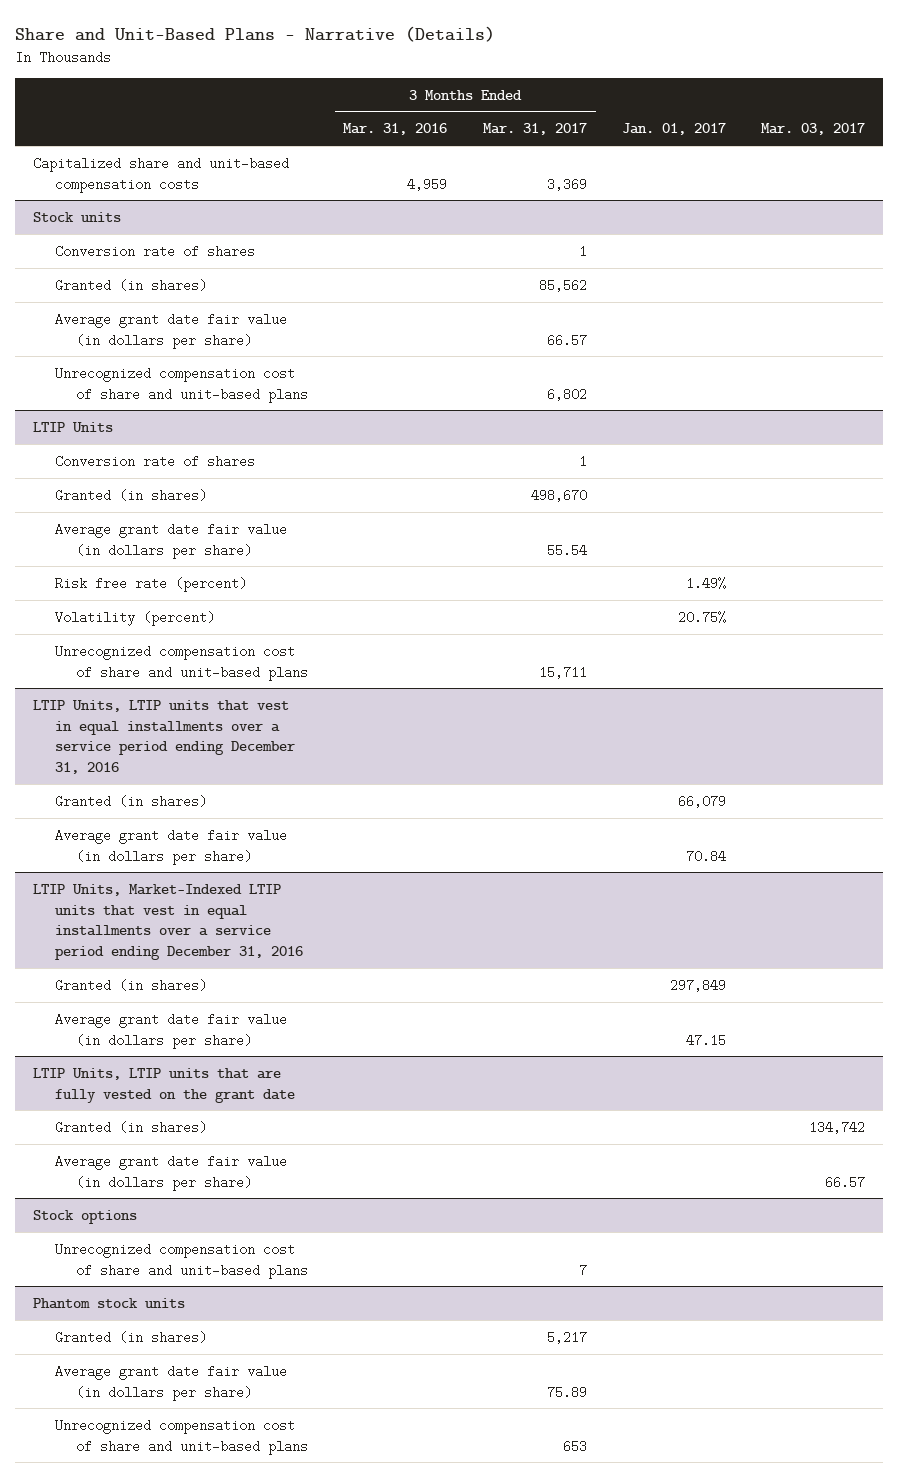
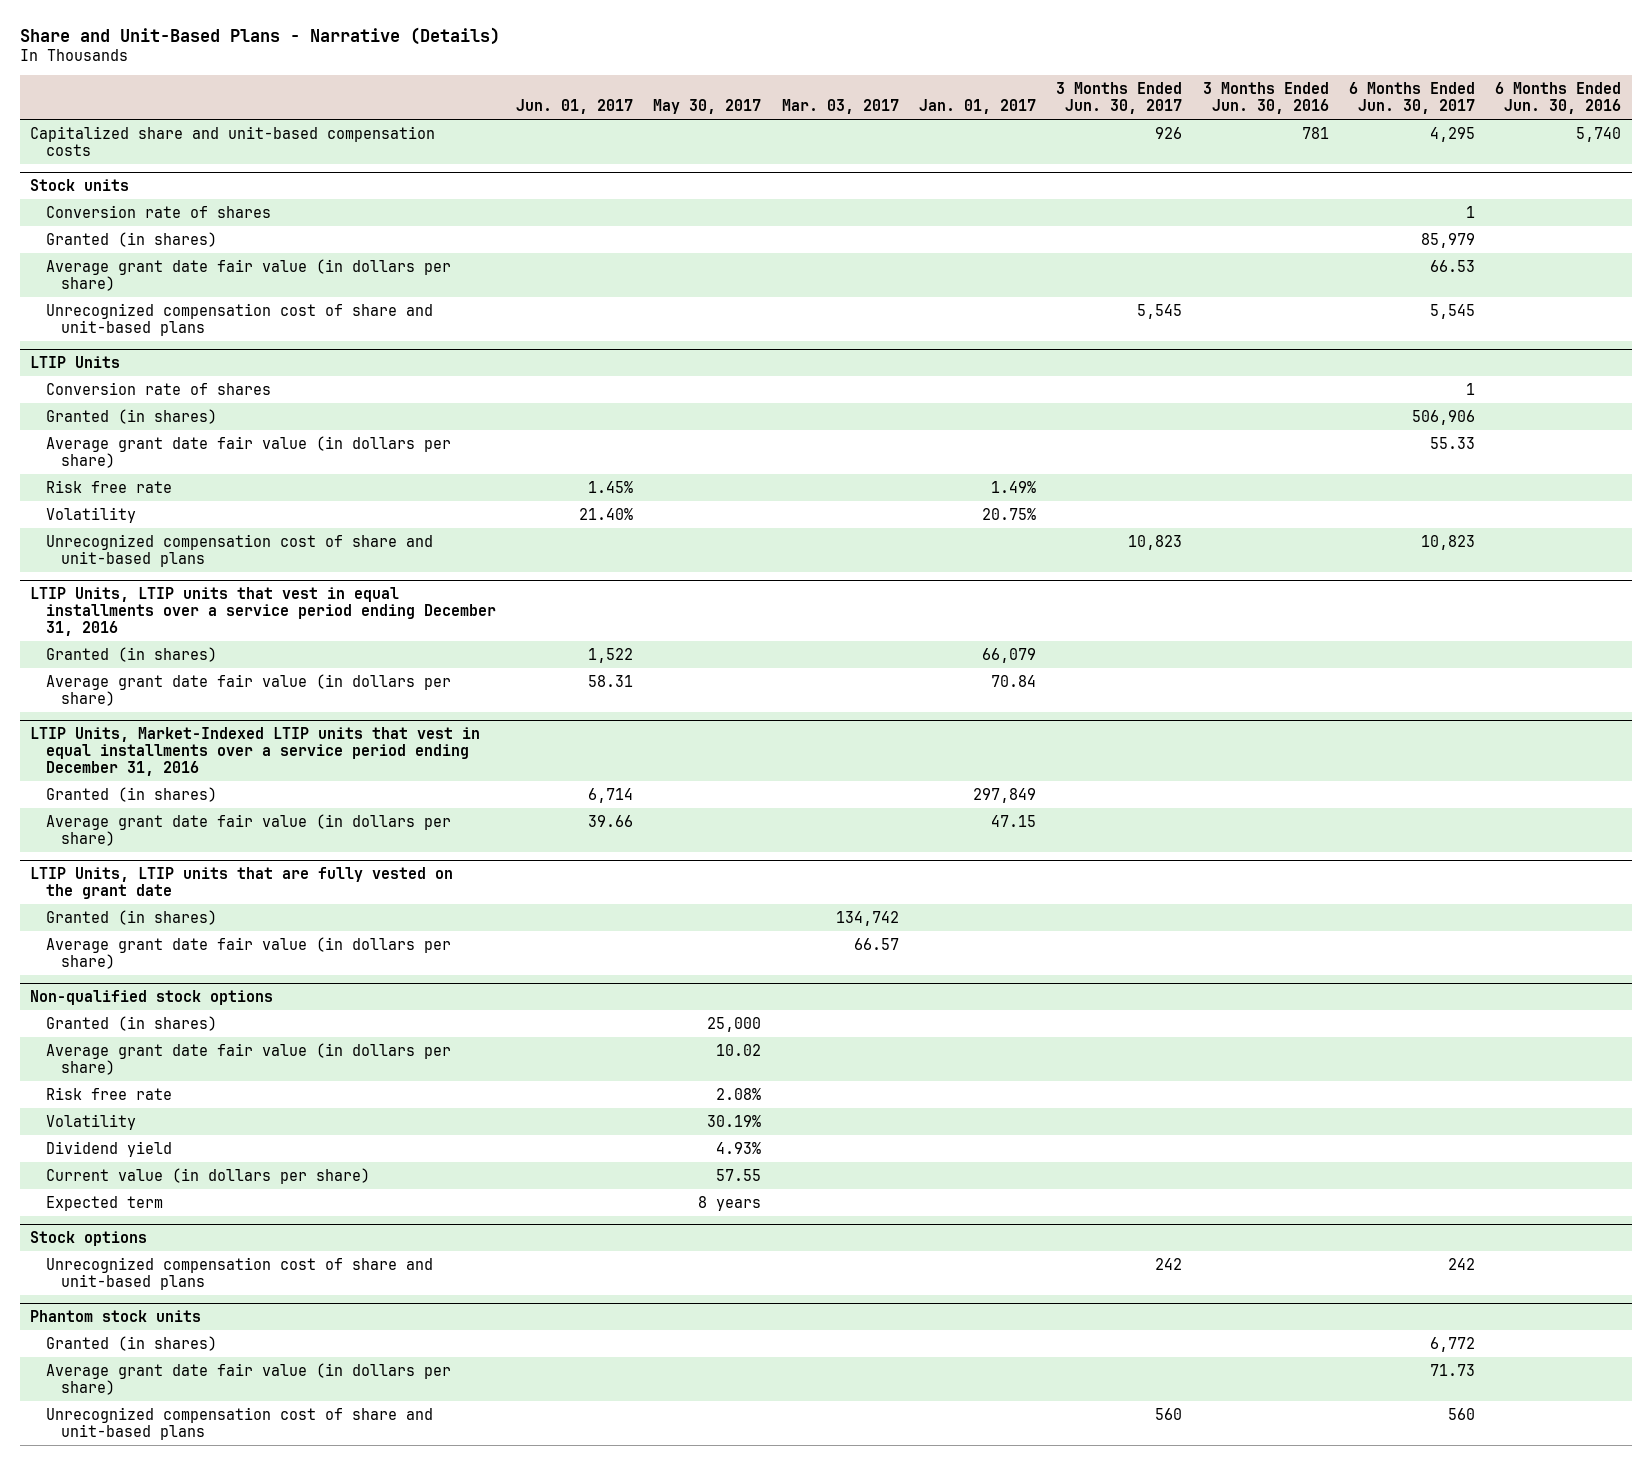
- | 3 Months Ended Mar. 31, 2016 | 3 Months Ended Mar. 31, 2017 | Jan. 01, 2017 | Mar. 03, 2017
+ | Jun. 01, 2017 | May 30, 2017 | Mar. 03, 2017 | Jan. 01, 2017 | 3 Months Ended Jun. 30, 2017 | 3 Months Ended Jun. 30, 2016 | 6 Months Ended Jun. 30, 2017 | 6 Months Ended Jun. 30, 2016
@ LTIP Units
- Risk free rate (percent) | | | 1.49% |
- Volatility (percent) | | | 20.75% |
+ Risk free rate | 1.45% | | | 1.49% | | | |
+ Volatility | 21.40% | | | 20.75% | | | |
+ Non-qualified stock options
+ Granted (in shares) | | 25,000 | | | | | |
+ Average grant date fair value (in dollars per share) | | 10.02 | | | | | |
+ Risk free rate | | 2.08% | | | | | |
+ Volatility | | 30.19% | | | | | |
+ Dividend yield | | 4.93% | | | | | |
+ Current value (in dollars per share) | | 57.55 | | | | | |
+ Expected term | | 8 years | | | | | |

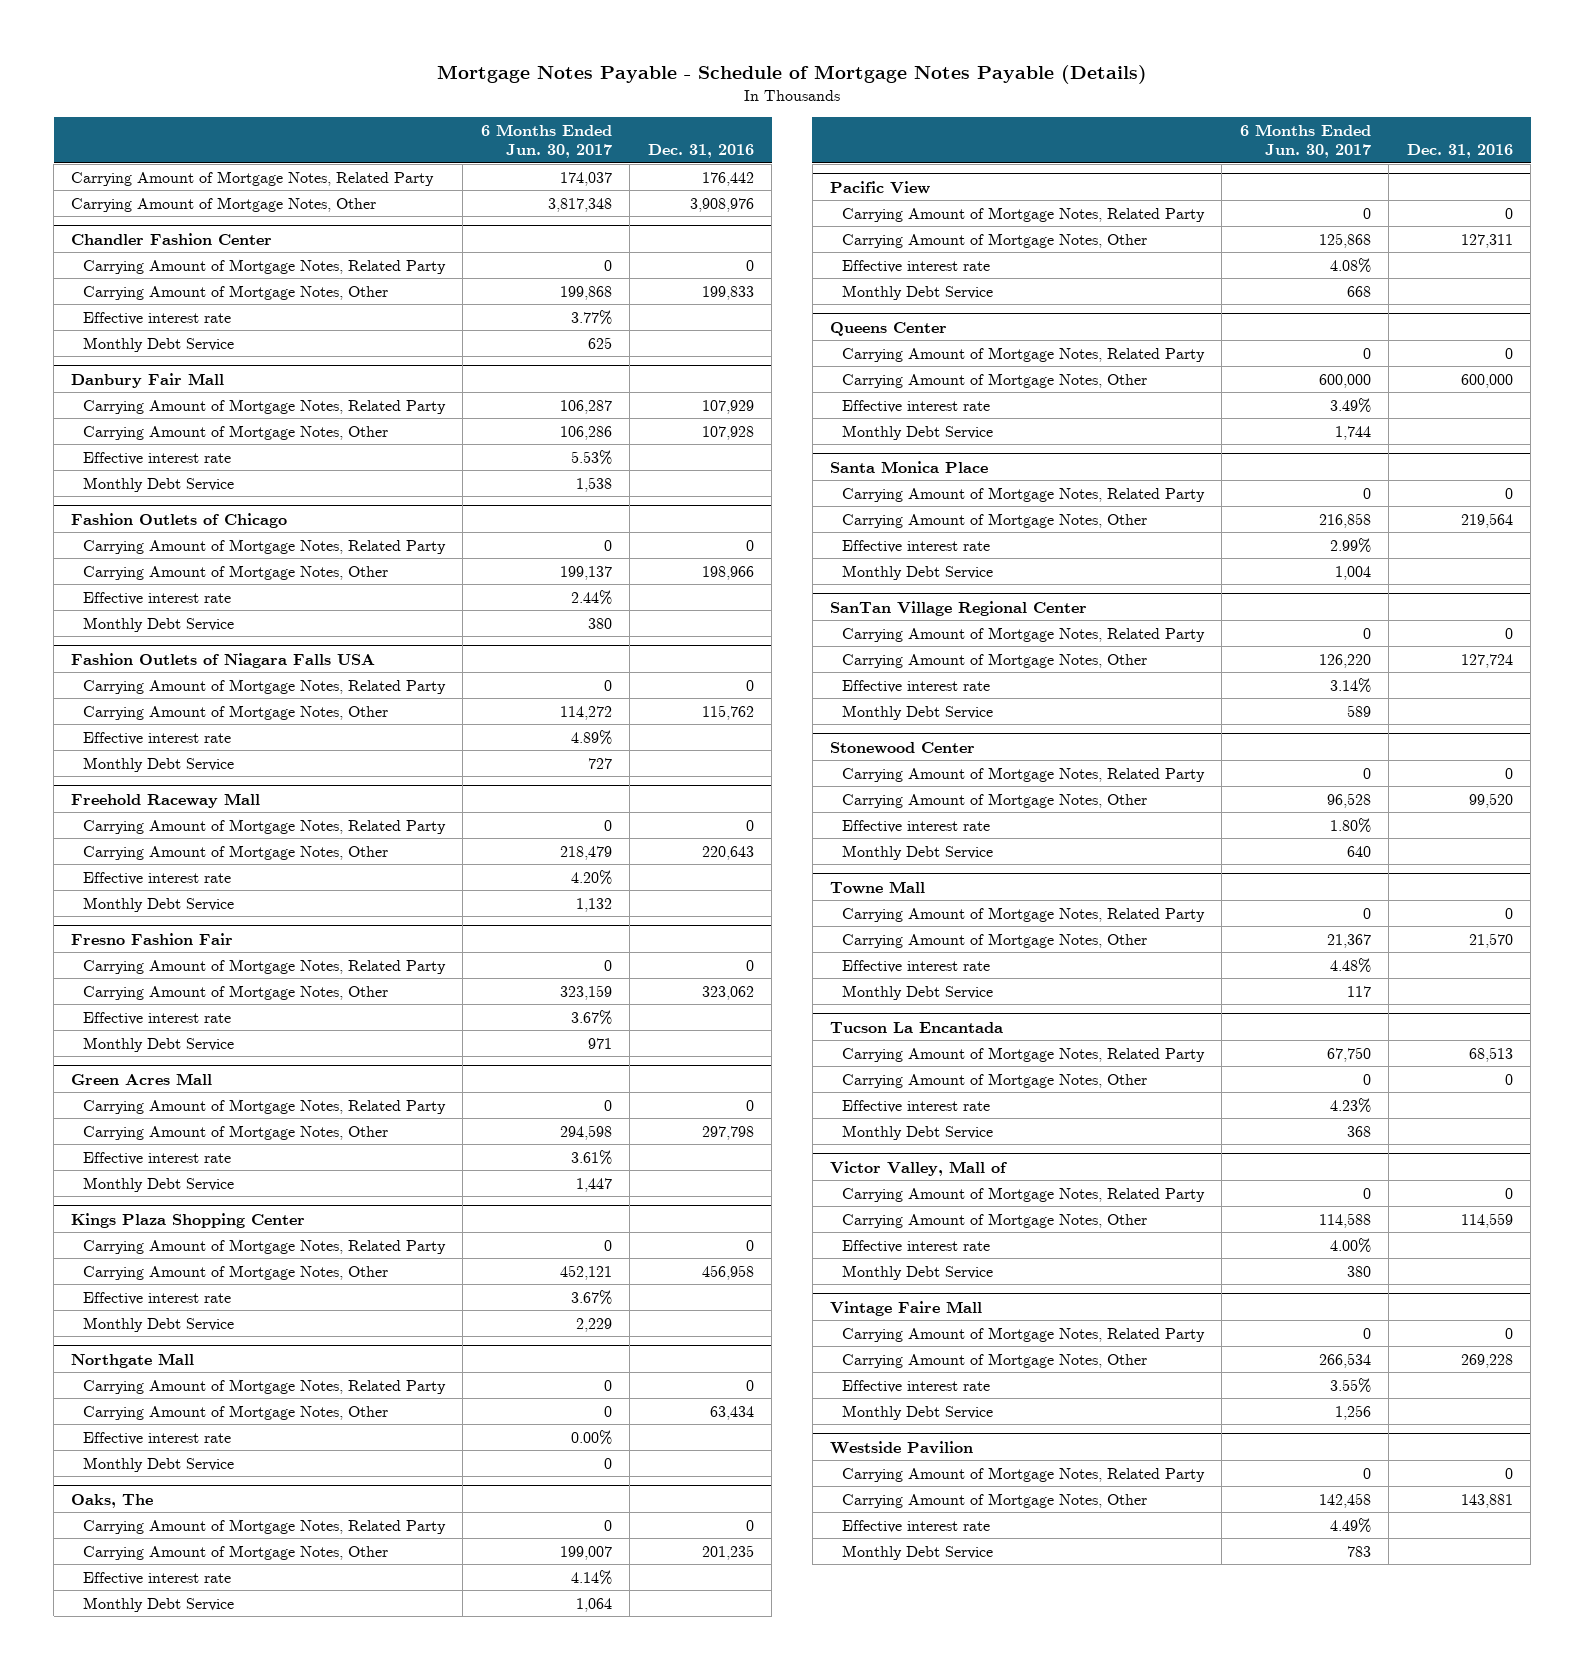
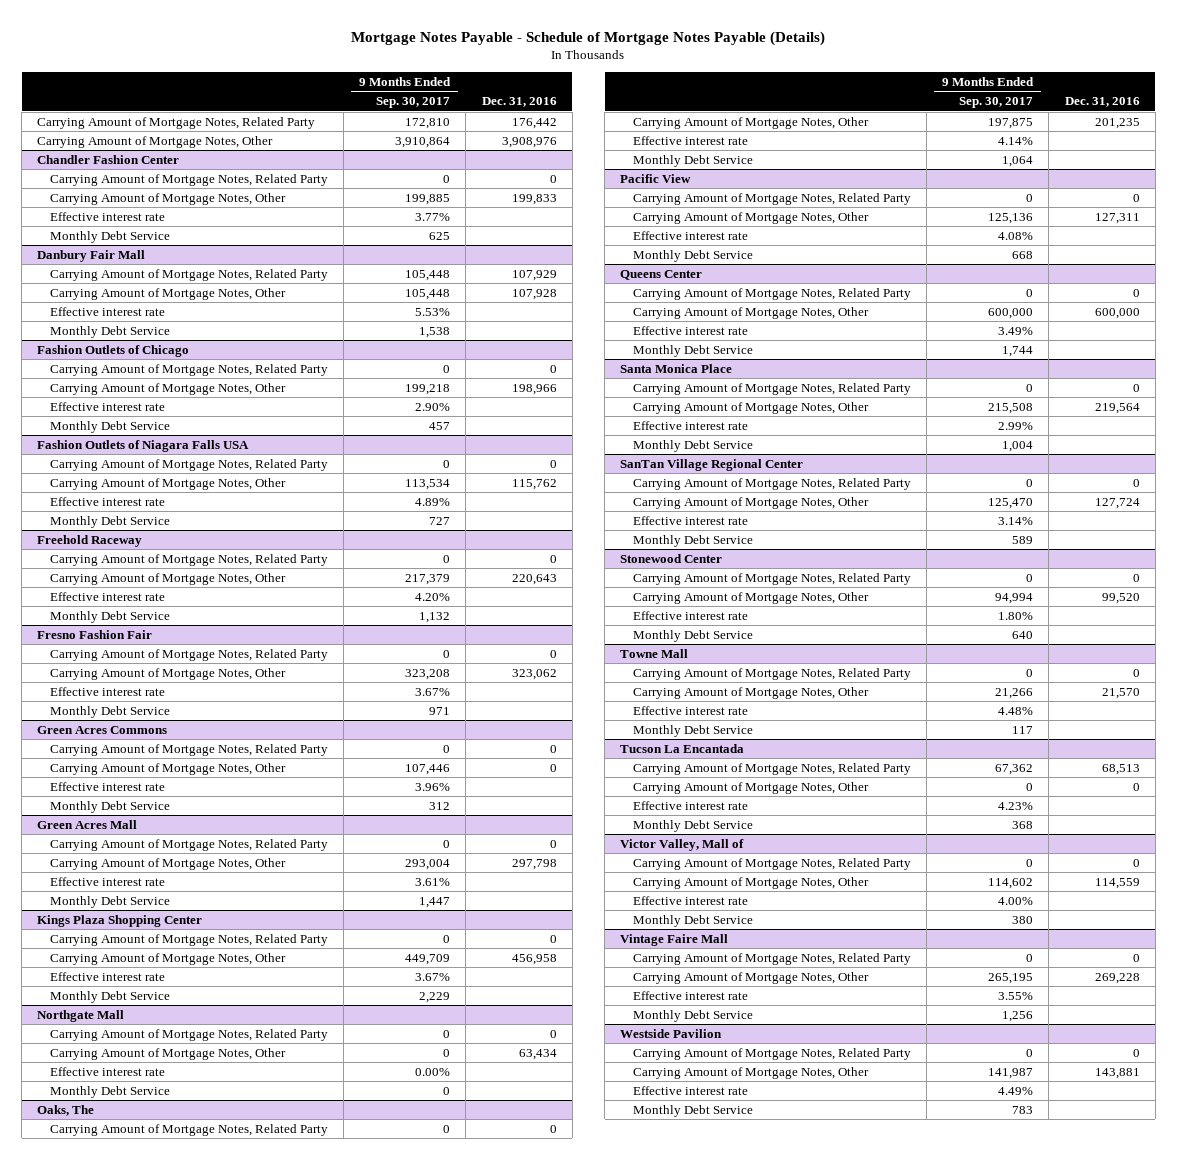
- | 6 Months Ended Jun. 30, 2017 | Dec. 31, 2016
+ | 9 Months Ended Sep. 30, 2017 | Dec. 31, 2016
- Freehold Raceway Mall
+ Freehold Raceway
+ Green Acres Commons
+ Carrying Amount of Mortgage Notes, Related Party | 0 | 0
+ Carrying Amount of Mortgage Notes, Other | 107,446 | 0
+ Effective interest rate | 3.96% |
+ Monthly Debt Service | 312 |

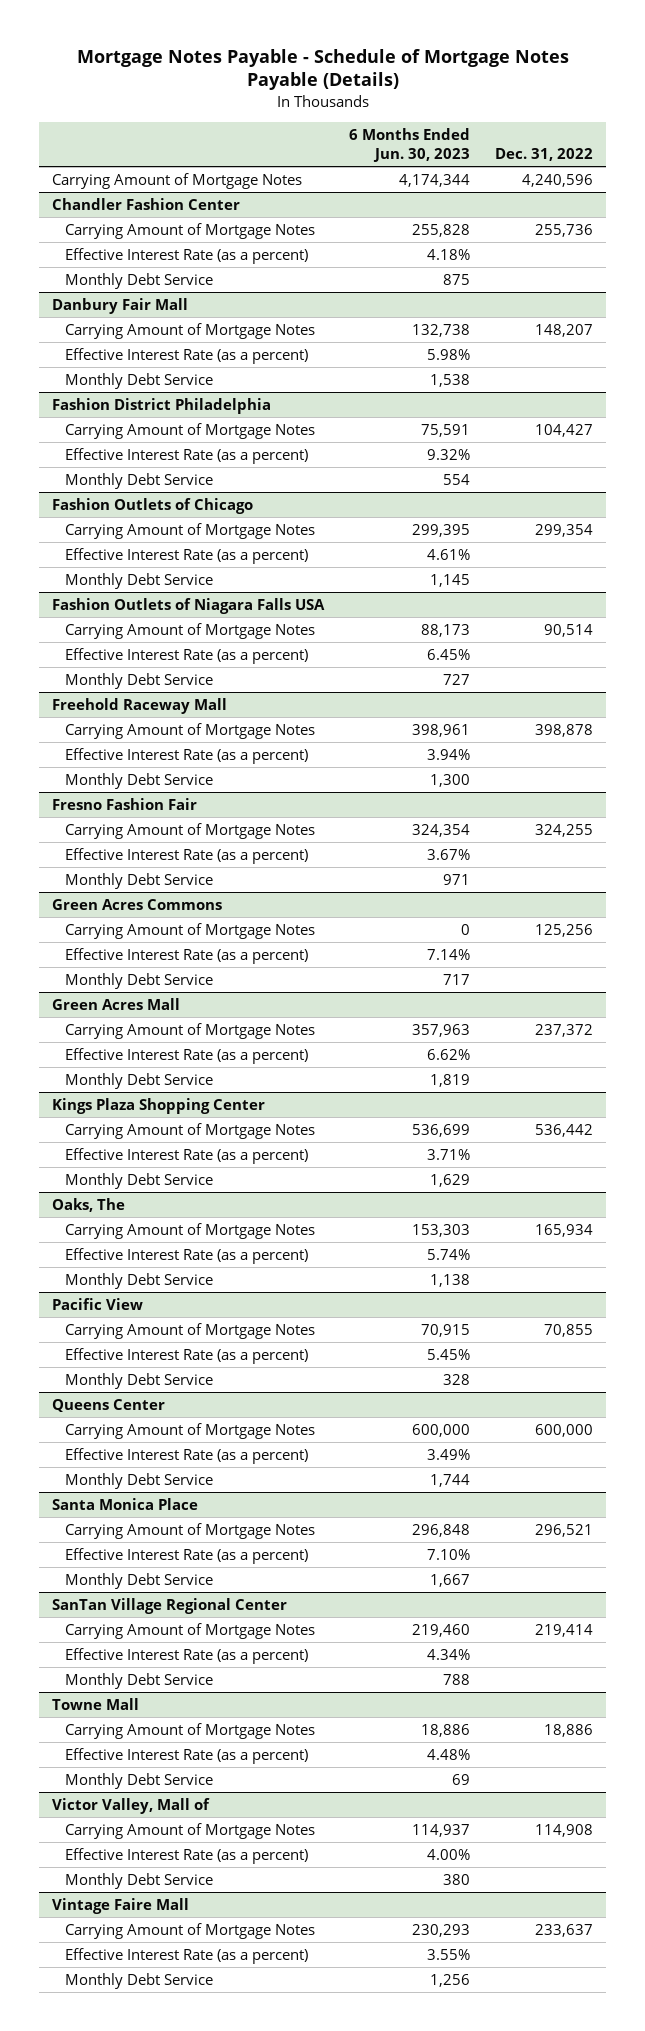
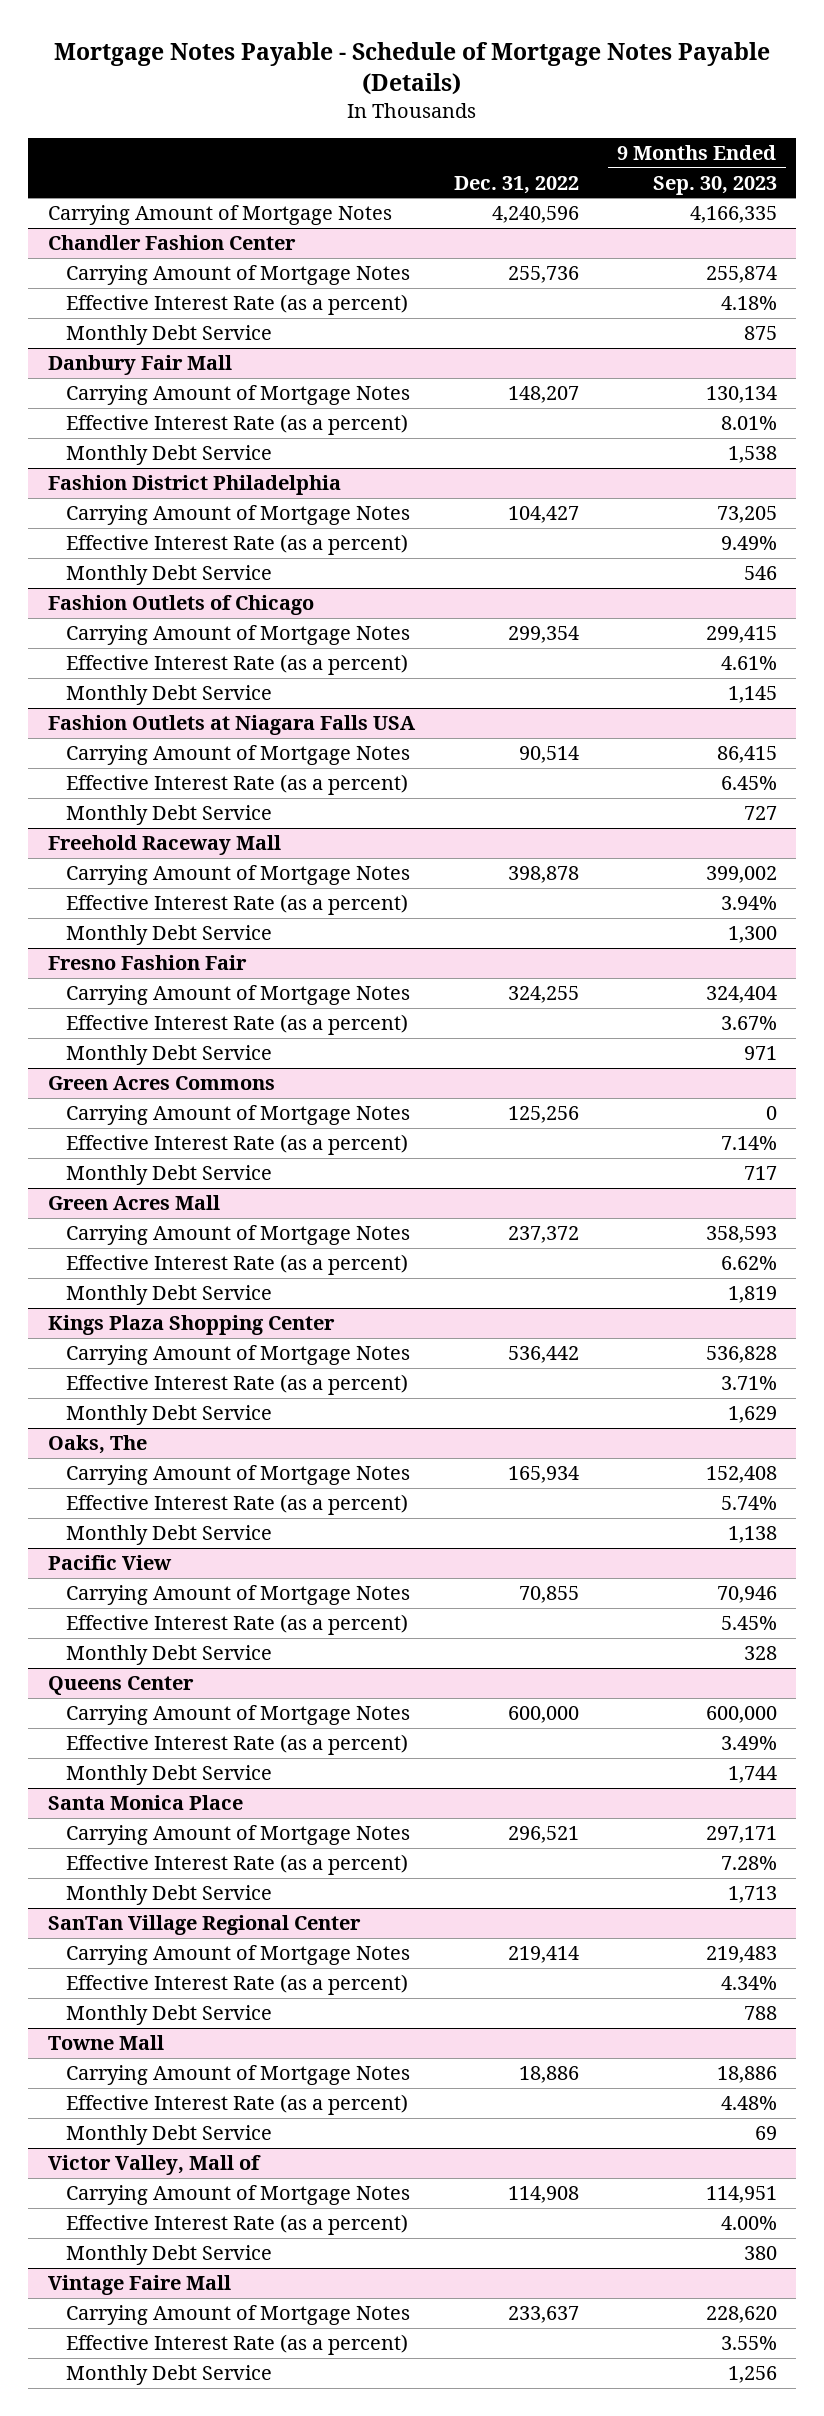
- | 6 Months Ended Jun. 30, 2023 | Dec. 31, 2022
+ | Dec. 31, 2022 | 9 Months Ended Sep. 30, 2023
- Fashion Outlets of Niagara Falls USA
+ Fashion Outlets at Niagara Falls USA

